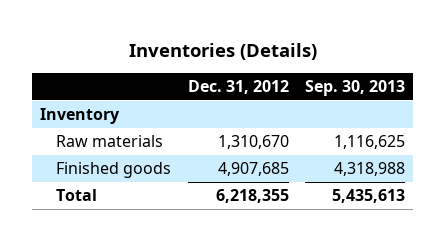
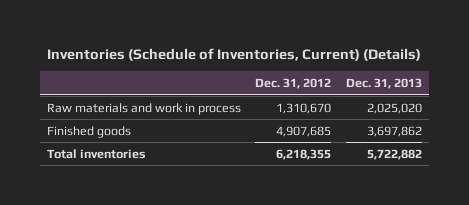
- Inventories (Details)
+ Inventories (Schedule of Inventories, Current) (Details)
- | Dec. 31, 2012 | Sep. 30, 2013
+ | Dec. 31, 2012 | Dec. 31, 2013
- Inventory
- Raw materials | 1,310,670 | 1,116,625
+ Raw materials and work in process | 1,310,670 | 2,025,020
- Total | 6,218,355 | 5,435,613
+ Total inventories | 6,218,355 | 5,722,882

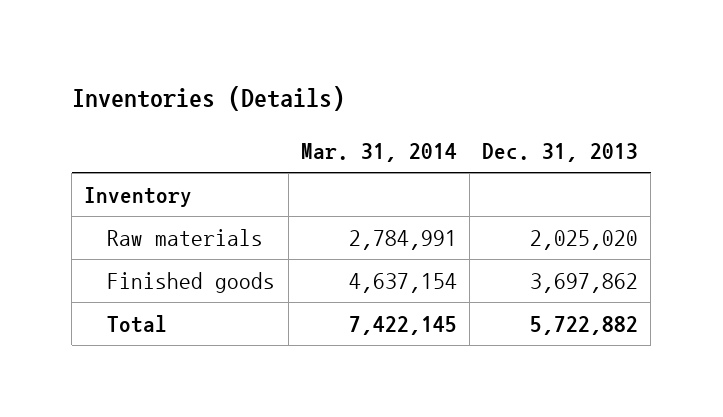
- Inventories (Schedule of Inventories, Current) (Details)
+ Inventories (Details)
- | Dec. 31, 2012 | Dec. 31, 2013
+ | Mar. 31, 2014 | Dec. 31, 2013
- Raw materials and work in process | 1,310,670 | 2,025,020
+ Inventory
+ Raw materials | 2,784,991 | 2,025,020
- Total inventories | 6,218,355 | 5,722,882
+ Total | 7,422,145 | 5,722,882

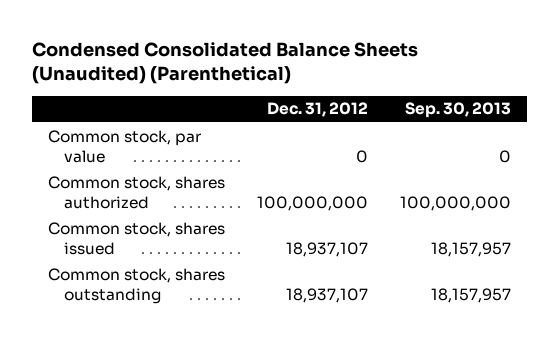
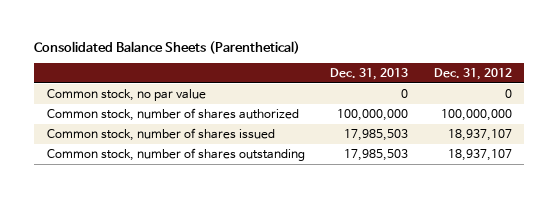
- Condensed Consolidated Balance Sheets (Unaudited) (Parenthetical)
+ Consolidated Balance Sheets (Parenthetical)
- | Dec. 31, 2012 | Sep. 30, 2013
+ | Dec. 31, 2013 | Dec. 31, 2012
- Common stock, par value | 0 | 0
- Common stock, shares authorized | 100,000,000 | 100,000,000
- Common stock, shares issued | 18,937,107 | 18,157,957
- Common stock, shares outstanding | 18,937,107 | 18,157,957
+ Common stock, no par value | 0 | 0
+ Common stock, number of shares authorized | 100,000,000 | 100,000,000
+ Common stock, number of shares issued | 17,985,503 | 18,937,107
+ Common stock, number of shares outstanding | 17,985,503 | 18,937,107

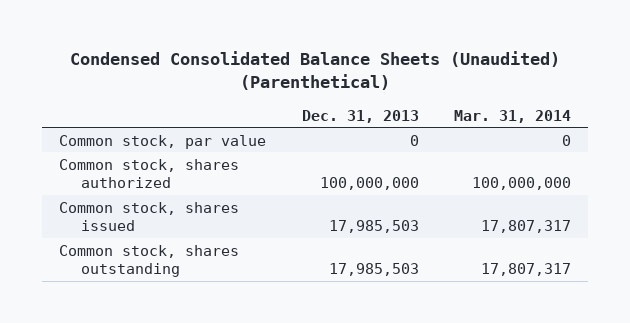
- Consolidated Balance Sheets (Parenthetical)
+ Condensed Consolidated Balance Sheets (Unaudited) (Parenthetical)
- | Dec. 31, 2013 | Dec. 31, 2012
+ | Dec. 31, 2013 | Mar. 31, 2014
- Common stock, no par value | 0 | 0
- Common stock, number of shares authorized | 100,000,000 | 100,000,000
- Common stock, number of shares issued | 17,985,503 | 18,937,107
- Common stock, number of shares outstanding | 17,985,503 | 18,937,107
+ Common stock, par value | 0 | 0
+ Common stock, shares authorized | 100,000,000 | 100,000,000
+ Common stock, shares issued | 17,985,503 | 17,807,317
+ Common stock, shares outstanding | 17,985,503 | 17,807,317

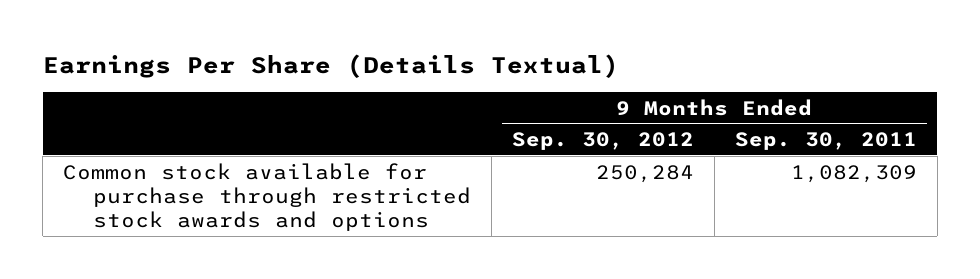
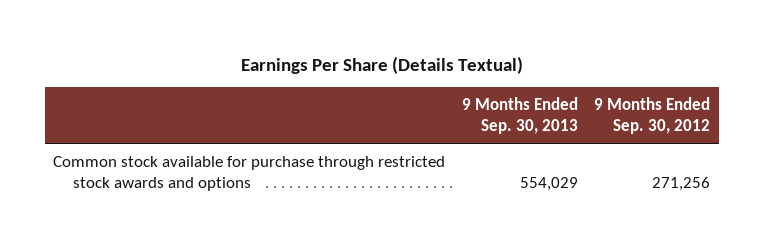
- | 9 Months Ended Sep. 30, 2012 | 9 Months Ended Sep. 30, 2011
+ | 9 Months Ended Sep. 30, 2013 | 9 Months Ended Sep. 30, 2012
- Common stock available for purchase through restricted stock awards and options | 250,284 | 1,082,309
+ Common stock available for purchase through restricted stock awards and options | 554,029 | 271,256

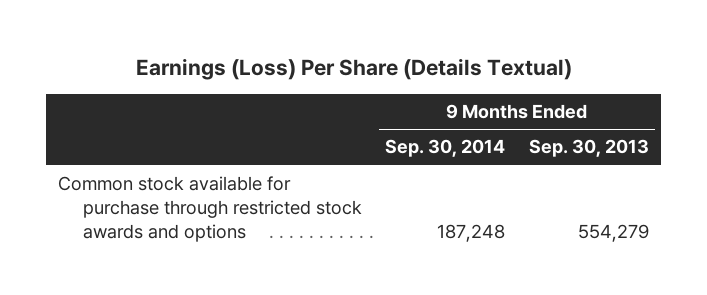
- Earnings Per Share (Details Textual)
+ Earnings (Loss) Per Share (Details Textual)
- | 9 Months Ended Sep. 30, 2013 | 9 Months Ended Sep. 30, 2012
+ | 9 Months Ended Sep. 30, 2014 | 9 Months Ended Sep. 30, 2013
- Common stock available for purchase through restricted stock awards and options | 554,029 | 271,256
+ Common stock available for purchase through restricted stock awards and options | 187,248 | 554,279

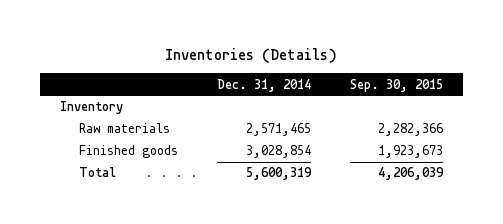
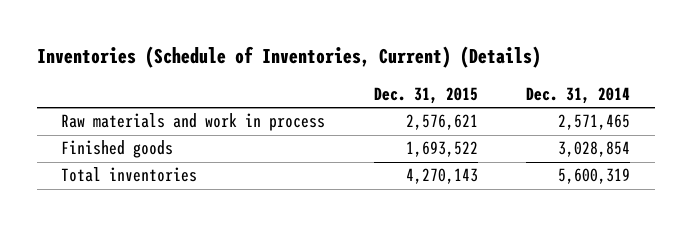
- Inventories (Details)
+ Inventories (Schedule of Inventories, Current) (Details)
- | Dec. 31, 2014 | Sep. 30, 2015
+ | Dec. 31, 2015 | Dec. 31, 2014
- Inventory
- Raw materials | 2,571,465 | 2,282,366
+ Raw materials and work in process | 2,576,621 | 2,571,465
- Total | 5,600,319 | 4,206,039
+ Total inventories | 4,270,143 | 5,600,319

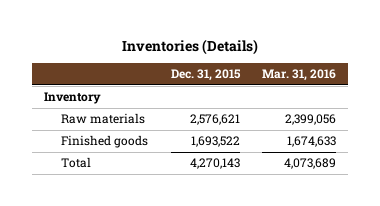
- Inventories (Schedule of Inventories, Current) (Details)
+ Inventories (Details)
- | Dec. 31, 2015 | Dec. 31, 2014
+ | Dec. 31, 2015 | Mar. 31, 2016
- Raw materials and work in process | 2,576,621 | 2,571,465
+ Inventory
+ Raw materials | 2,576,621 | 2,399,056
- Total inventories | 4,270,143 | 5,600,319
+ Total | 4,270,143 | 4,073,689

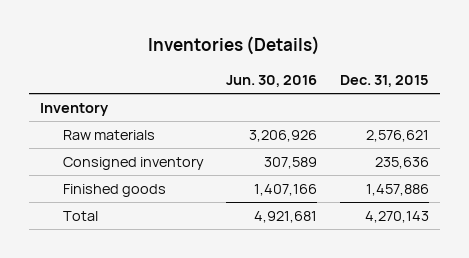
- | Dec. 31, 2015 | Mar. 31, 2016
+ | Jun. 30, 2016 | Dec. 31, 2015
- Finished goods | 1,693,522 | 1,674,633
+ Consigned inventory | 307,589 | 235,636
+ Finished goods | 1,407,166 | 1,457,886

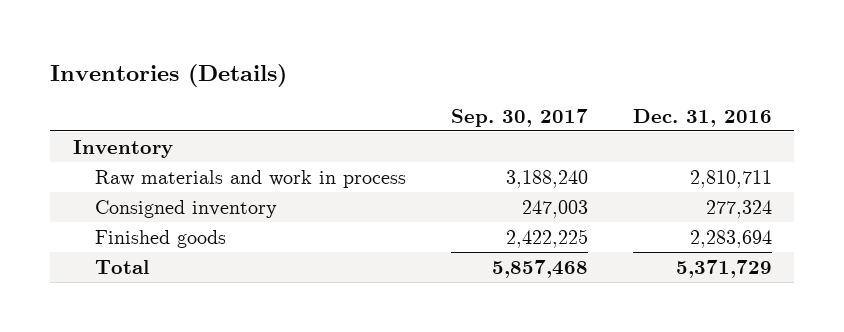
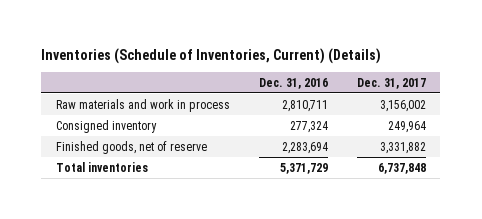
- Inventories (Details)
+ Inventories (Schedule of Inventories, Current) (Details)
- | Sep. 30, 2017 | Dec. 31, 2016
+ | Dec. 31, 2016 | Dec. 31, 2017
- Inventory
- Finished goods | 2,422,225 | 2,283,694
- Total | 5,857,468 | 5,371,729
+ Finished goods, net of reserve | 2,283,694 | 3,331,882
+ Total inventories | 5,371,729 | 6,737,848

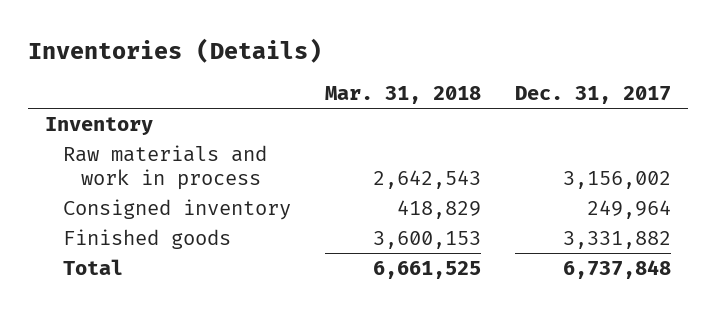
- Inventories (Schedule of Inventories, Current) (Details)
+ Inventories (Details)
- | Dec. 31, 2016 | Dec. 31, 2017
+ | Mar. 31, 2018 | Dec. 31, 2017
+ Inventory
- Finished goods, net of reserve | 2,283,694 | 3,331,882
- Total inventories | 5,371,729 | 6,737,848
+ Finished goods | 3,600,153 | 3,331,882
+ Total | 6,661,525 | 6,737,848

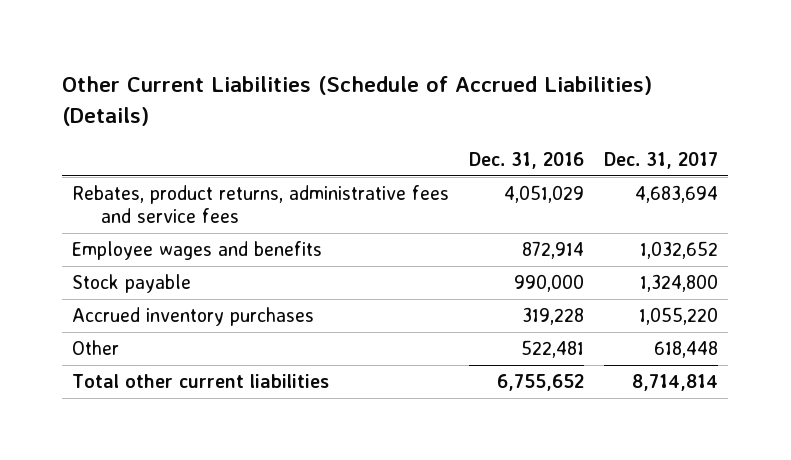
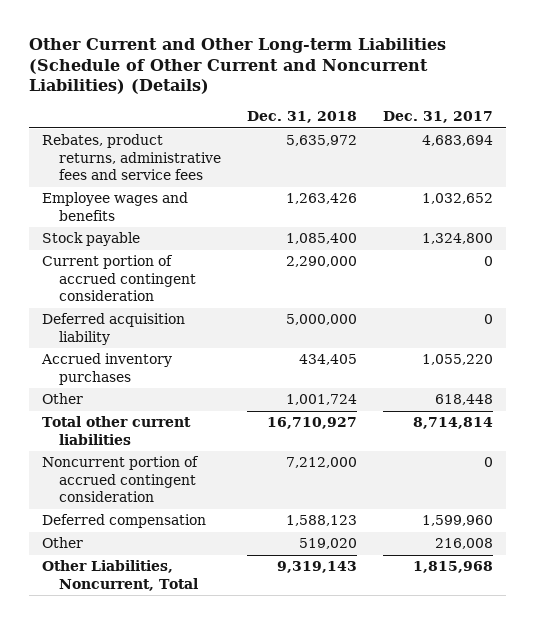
- Other Current Liabilities (Schedule of Accrued Liabilities) (Details)
+ Other Current and Other Long-term Liabilities (Schedule of Other Current and Noncurrent Liabilities) (Details)
- | Dec. 31, 2016 | Dec. 31, 2017
+ | Dec. 31, 2018 | Dec. 31, 2017
+ Current portion of accrued contingent consideration | 2,290,000 | 0
+ Deferred acquisition liability | 5,000,000 | 0
+ Noncurrent portion of accrued contingent consideration | 7,212,000 | 0
+ Deferred compensation | 1,588,123 | 1,599,960
+ Other | 519,020 | 216,008
+ Other Liabilities, Noncurrent, Total | 9,319,143 | 1,815,968

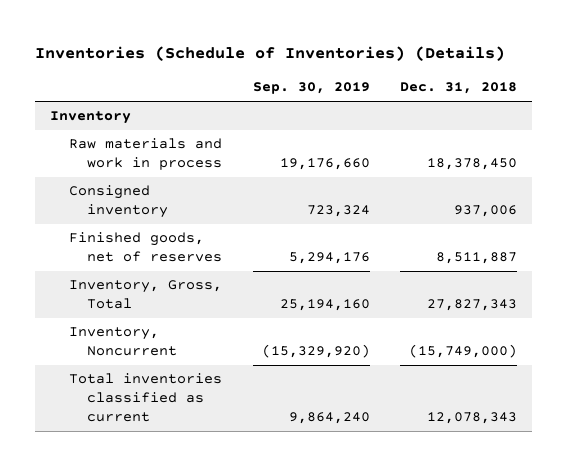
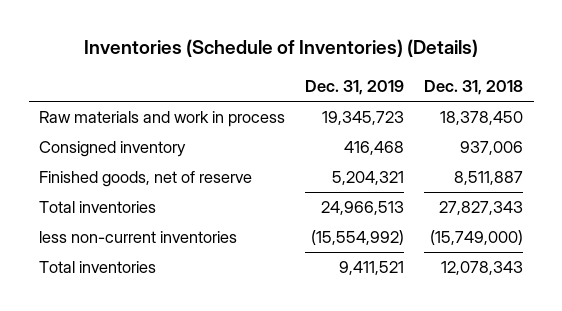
- | Sep. 30, 2019 | Dec. 31, 2018
+ | Dec. 31, 2019 | Dec. 31, 2018
- Inventory
- Finished goods, net of reserves | 5,294,176 | 8,511,887
- Inventory, Gross, Total | 25,194,160 | 27,827,343
- Inventory, Noncurrent | (15,329,920) | (15,749,000)
- Total inventories classified as current | 9,864,240 | 12,078,343
+ Finished goods, net of reserve | 5,204,321 | 8,511,887
+ Total inventories | 24,966,513 | 27,827,343
+ less non-current inventories | (15,554,992) | (15,749,000)
+ Total inventories | 9,411,521 | 12,078,343

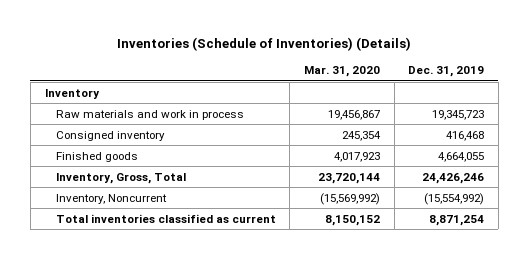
- | Dec. 31, 2019 | Dec. 31, 2018
+ | Mar. 31, 2020 | Dec. 31, 2019
+ Inventory
- Finished goods, net of reserve | 5,204,321 | 8,511,887
- Total inventories | 24,966,513 | 27,827,343
- less non-current inventories | (15,554,992) | (15,749,000)
- Total inventories | 9,411,521 | 12,078,343
+ Finished goods | 4,017,923 | 4,664,055
+ Inventory, Gross, Total | 23,720,144 | 24,426,246
+ Inventory, Noncurrent | (15,569,992) | (15,554,992)
+ Total inventories classified as current | 8,150,152 | 8,871,254

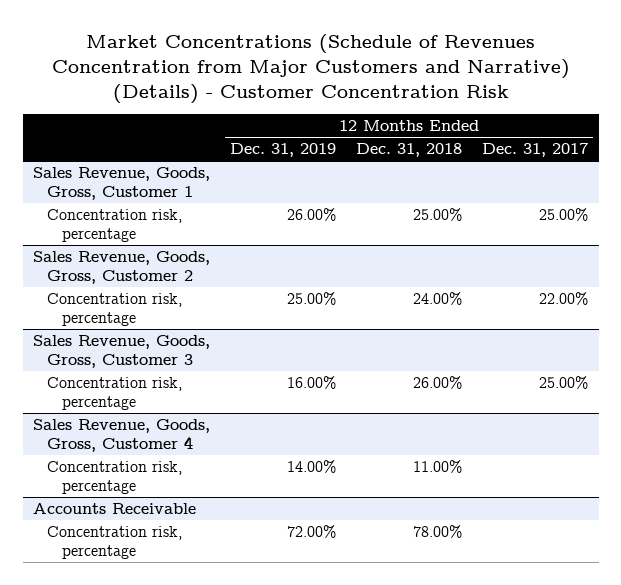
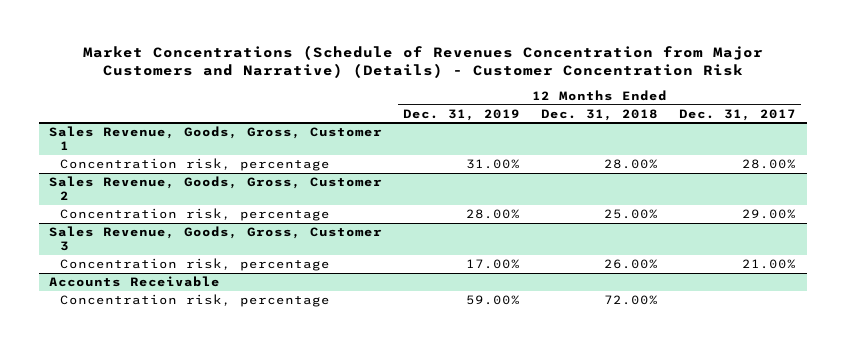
@ Sales Revenue, Goods, Gross, Customer 1
- Concentration risk, percentage | 26.00% | 25.00% | 25.00%
+ Concentration risk, percentage | 31.00% | 28.00% | 28.00%
@ Sales Revenue, Goods, Gross, Customer 2
- Concentration risk, percentage | 25.00% | 24.00% | 22.00%
+ Concentration risk, percentage | 28.00% | 25.00% | 29.00%
@ Sales Revenue, Goods, Gross, Customer 3
- Concentration risk, percentage | 16.00% | 26.00% | 25.00%
- Sales Revenue, Goods, Gross, Customer 4
- Concentration risk, percentage | 14.00% | 11.00% |
@ Sales Revenue, Goods, Gross, Customer 3
+ Concentration risk, percentage | 17.00% | 26.00% | 21.00%
@ Accounts Receivable
- Concentration risk, percentage | 72.00% | 78.00% |
+ Concentration risk, percentage | 59.00% | 72.00% |

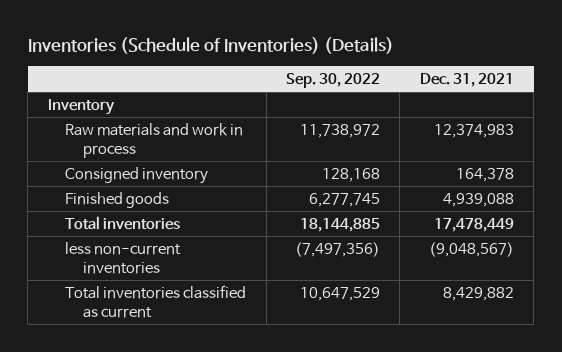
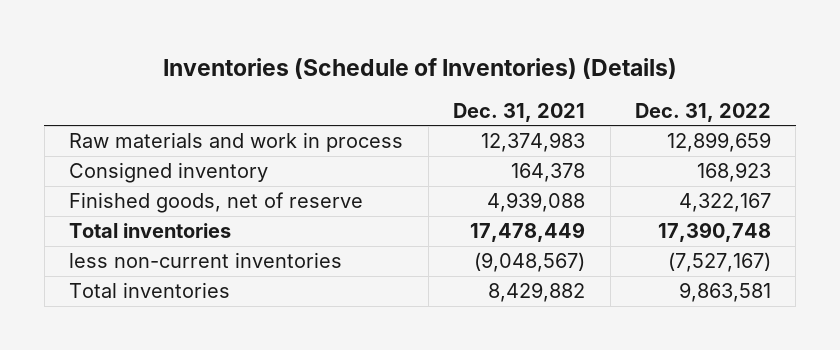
- | Sep. 30, 2022 | Dec. 31, 2021
+ | Dec. 31, 2021 | Dec. 31, 2022
- Inventory
- Finished goods | 6,277,745 | 4,939,088
+ Finished goods, net of reserve | 4,939,088 | 4,322,167
- Total inventories classified as current | 10,647,529 | 8,429,882
+ Total inventories | 8,429,882 | 9,863,581

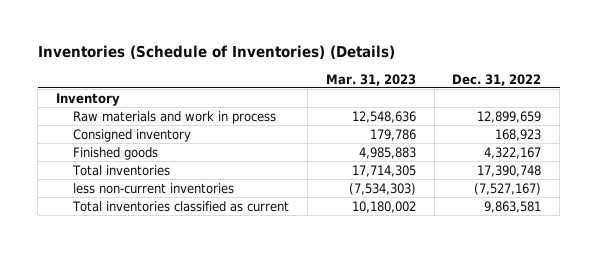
- | Dec. 31, 2021 | Dec. 31, 2022
+ | Mar. 31, 2023 | Dec. 31, 2022
+ Inventory
- Finished goods, net of reserve | 4,939,088 | 4,322,167
+ Finished goods | 4,985,883 | 4,322,167
- Total inventories | 8,429,882 | 9,863,581
+ Total inventories classified as current | 10,180,002 | 9,863,581

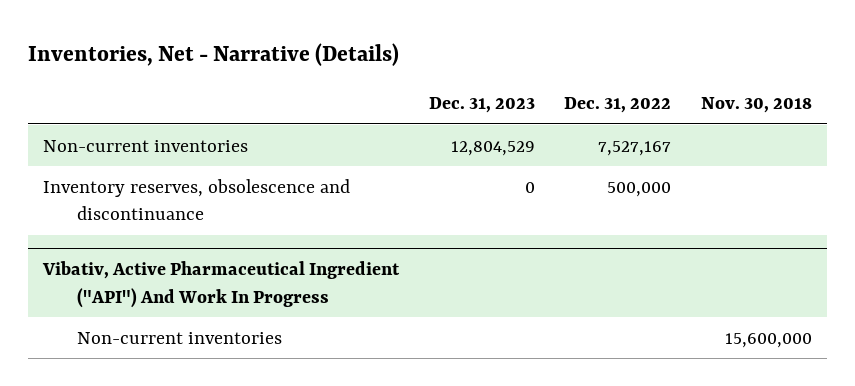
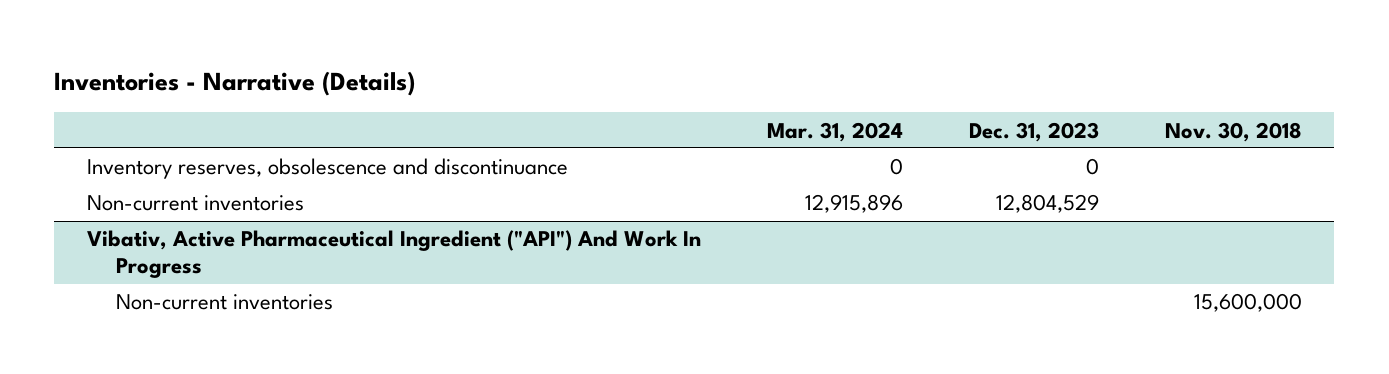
- Inventories, Net - Narrative (Details)
+ Inventories - Narrative (Details)
- | Dec. 31, 2023 | Dec. 31, 2022 | Nov. 30, 2018
+ | Mar. 31, 2024 | Dec. 31, 2023 | Nov. 30, 2018
moved down: Non-current inventories | 12,915,896 | 12,804,529 |

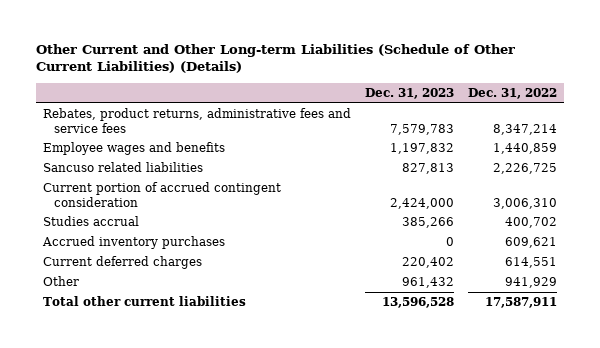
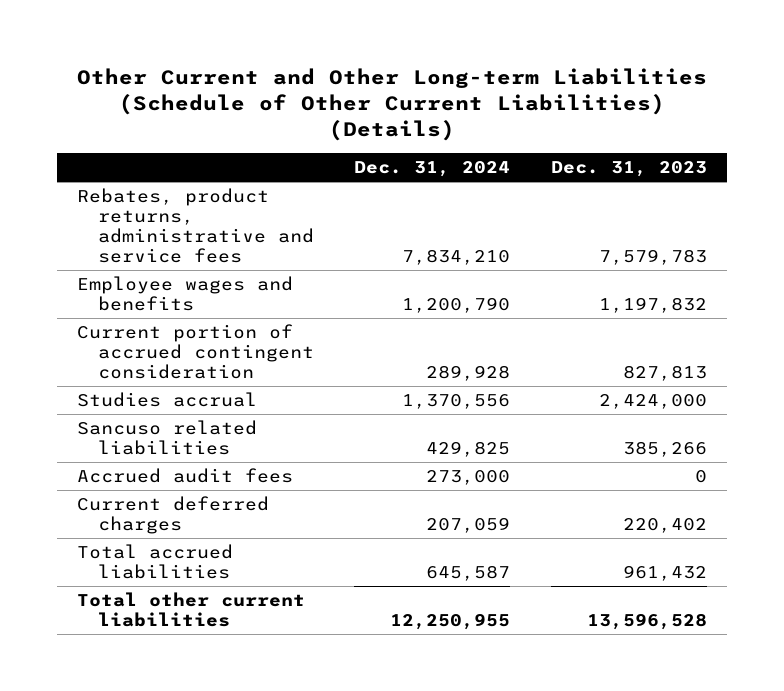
- | Dec. 31, 2023 | Dec. 31, 2022
+ | Dec. 31, 2024 | Dec. 31, 2023
- Rebates, product returns, administrative fees and service fees | 7,579,783 | 8,347,214
+ Rebates, product returns, administrative and service fees | 7,834,210 | 7,579,783
- Sancuso related liabilities | 827,813 | 2,226,725
- Current portion of accrued contingent consideration | 2,424,000 | 3,006,310
- Studies accrual | 385,266 | 400,702
- Accrued inventory purchases | 0 | 609,621
+ Current portion of accrued contingent consideration | 289,928 | 827,813
+ Studies accrual | 1,370,556 | 2,424,000
+ Sancuso related liabilities | 429,825 | 385,266
+ Accrued audit fees | 273,000 | 0
- Other | 961,432 | 941,929
+ Total accrued liabilities | 645,587 | 961,432

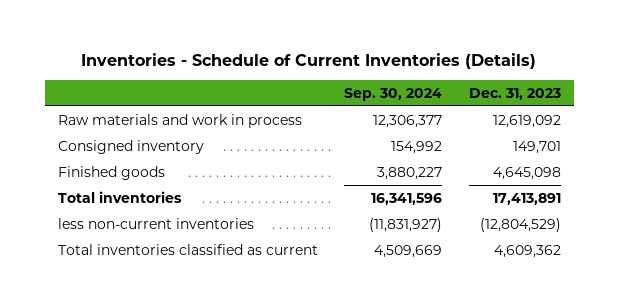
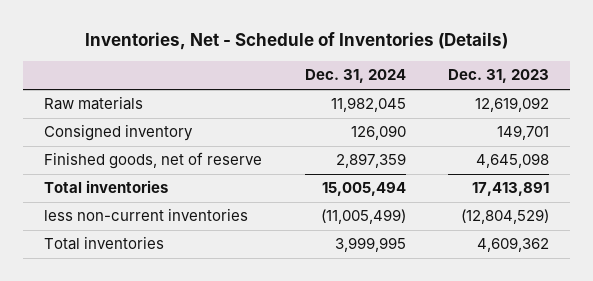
- Inventories - Schedule of Current Inventories (Details)
+ Inventories, Net - Schedule of Inventories (Details)
- | Sep. 30, 2024 | Dec. 31, 2023
+ | Dec. 31, 2024 | Dec. 31, 2023
- Raw materials and work in process | 12,306,377 | 12,619,092
+ Raw materials | 11,982,045 | 12,619,092
- Finished goods | 3,880,227 | 4,645,098
+ Finished goods, net of reserve | 2,897,359 | 4,645,098
- Total inventories classified as current | 4,509,669 | 4,609,362
+ Total inventories | 3,999,995 | 4,609,362

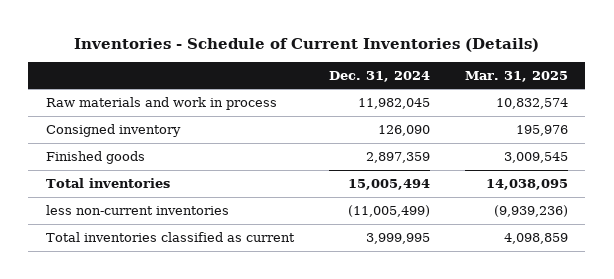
- Inventories, Net - Schedule of Inventories (Details)
+ Inventories - Schedule of Current Inventories (Details)
- | Dec. 31, 2024 | Dec. 31, 2023
+ | Dec. 31, 2024 | Mar. 31, 2025
- Raw materials | 11,982,045 | 12,619,092
+ Raw materials and work in process | 11,982,045 | 10,832,574
- Finished goods, net of reserve | 2,897,359 | 4,645,098
+ Finished goods | 2,897,359 | 3,009,545
- Total inventories | 3,999,995 | 4,609,362
+ Total inventories classified as current | 3,999,995 | 4,098,859

